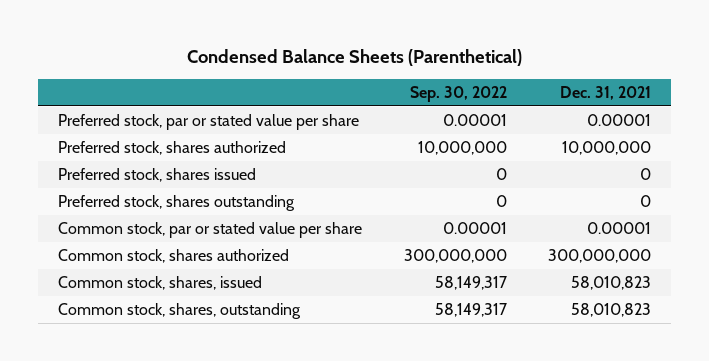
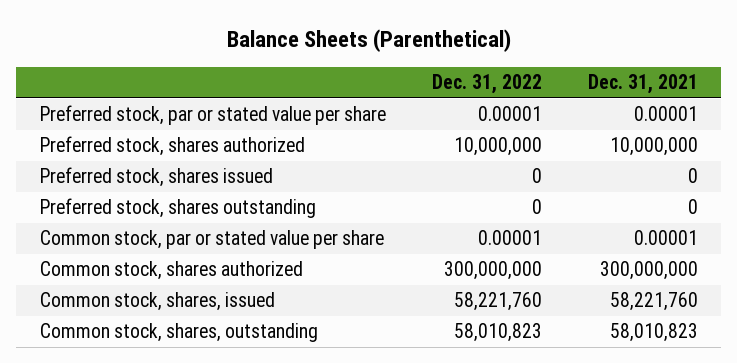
- Condensed Balance Sheets (Parenthetical)
+ Balance Sheets (Parenthetical)
- | Sep. 30, 2022 | Dec. 31, 2021
+ | Dec. 31, 2022 | Dec. 31, 2021
- Common stock, shares, issued | 58,149,317 | 58,010,823
+ Common stock, shares, issued | 58,221,760 | 58,221,760

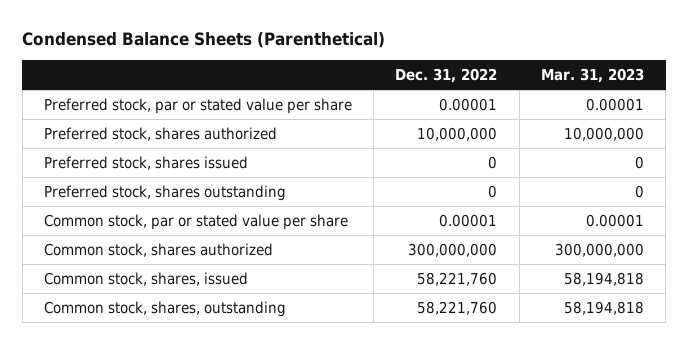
- Balance Sheets (Parenthetical)
+ Condensed Balance Sheets (Parenthetical)
- | Dec. 31, 2022 | Dec. 31, 2021
+ | Dec. 31, 2022 | Mar. 31, 2023
- Common stock, shares, outstanding | 58,010,823 | 58,010,823
+ Common stock, shares, outstanding | 58,221,760 | 58,194,818

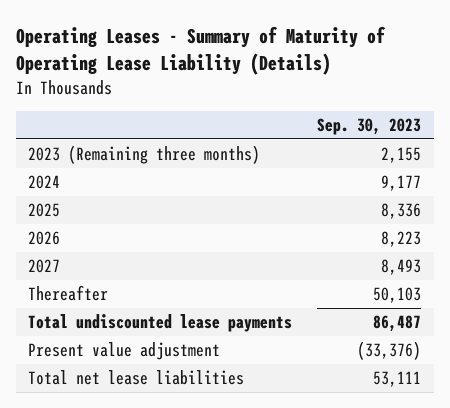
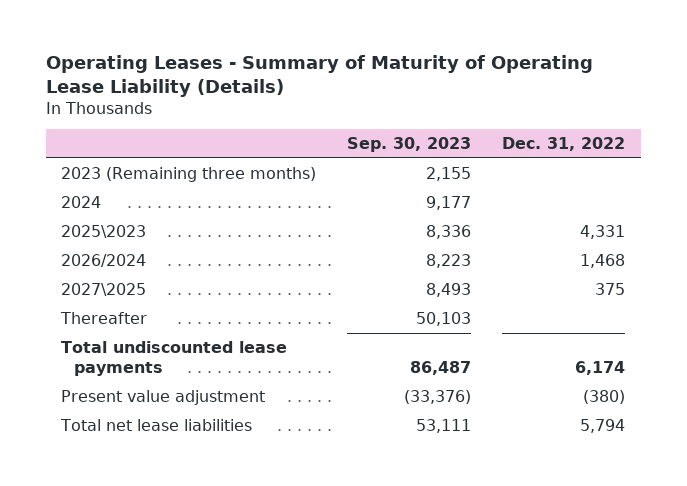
- | Sep. 30, 2023
+ | Sep. 30, 2023 | Dec. 31, 2022
- 2025 | 8,336
- 2026 | 8,223
- 2027 | 8,493
+ 2025\2023 | 8,336 | 4,331
+ 2026/2024 | 8,223 | 1,468
+ 2027\2025 | 8,493 | 375

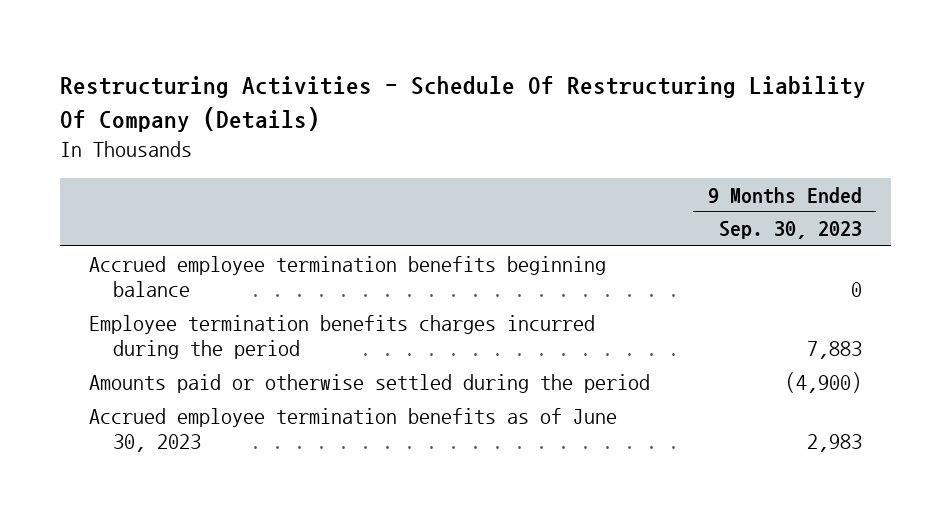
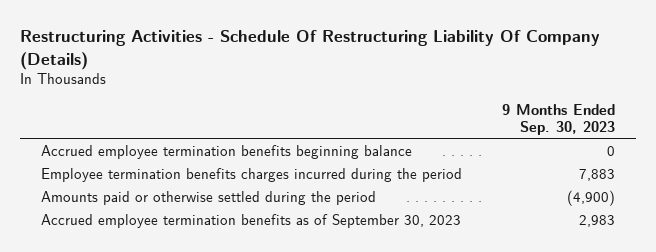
- Accrued employee termination benefits as of June 30, 2023 | 2,983
+ Accrued employee termination benefits as of September 30, 2023 | 2,983

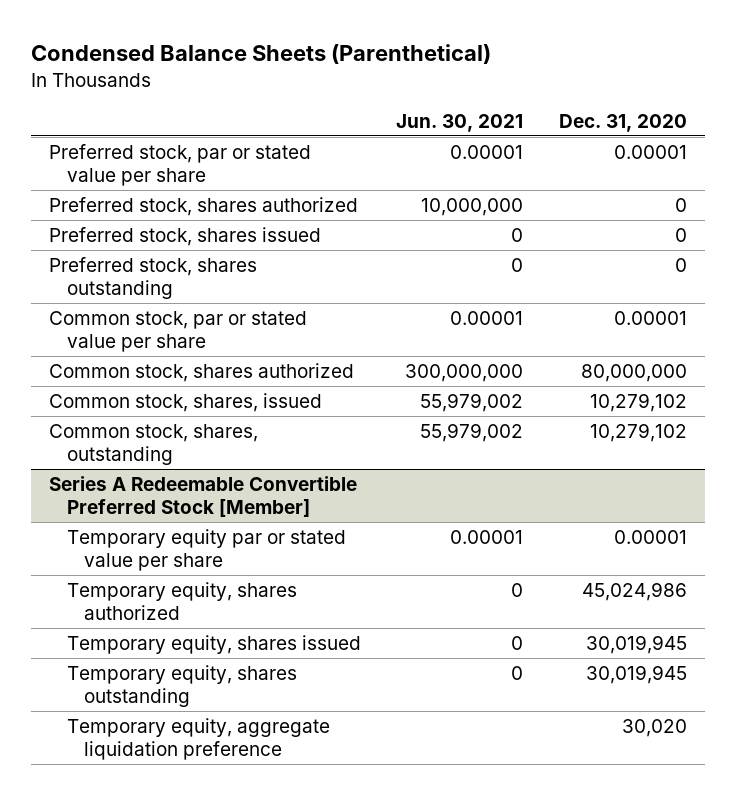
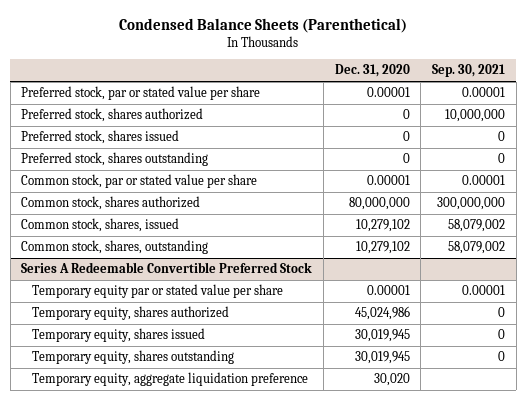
- | Jun. 30, 2021 | Dec. 31, 2020
+ | Dec. 31, 2020 | Sep. 30, 2021
- Series A Redeemable Convertible Preferred Stock [Member]
+ Series A Redeemable Convertible Preferred Stock

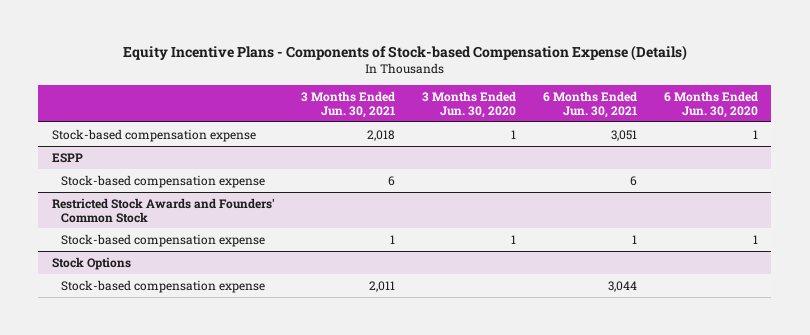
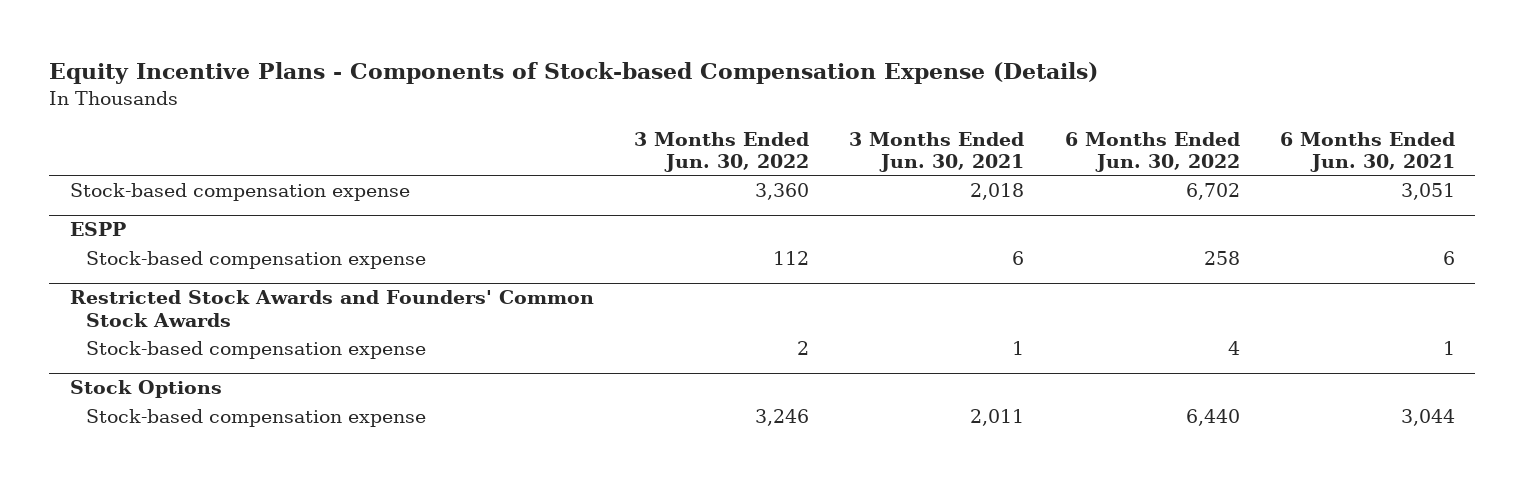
- | 3 Months Ended Jun. 30, 2021 | 3 Months Ended Jun. 30, 2020 | 6 Months Ended Jun. 30, 2021 | 6 Months Ended Jun. 30, 2020
+ | 3 Months Ended Jun. 30, 2022 | 3 Months Ended Jun. 30, 2021 | 6 Months Ended Jun. 30, 2022 | 6 Months Ended Jun. 30, 2021
- Restricted Stock Awards and Founders' Common Stock
+ Restricted Stock Awards and Founders' Common Stock Awards

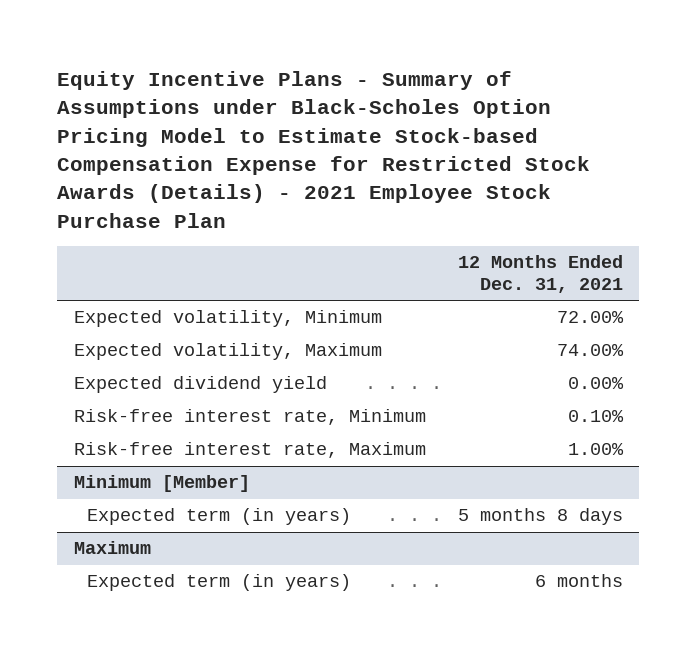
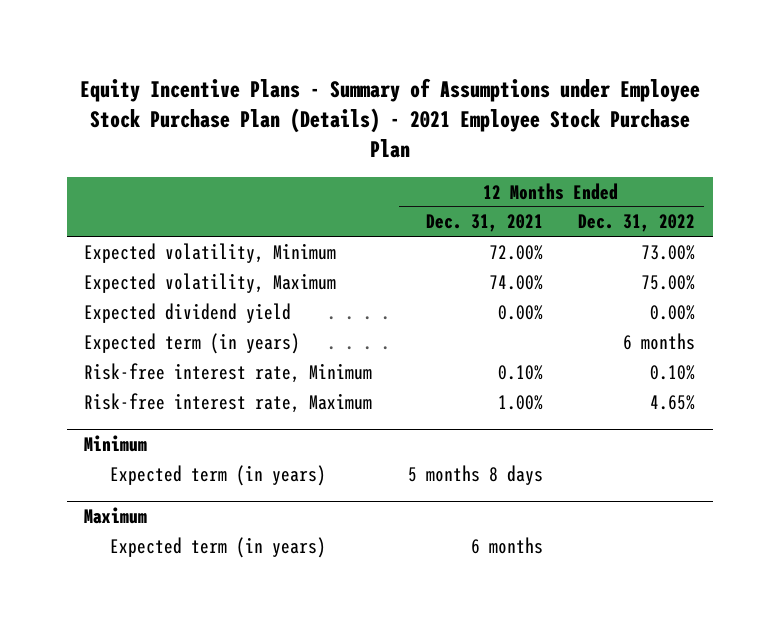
- Equity Incentive Plans - Summary of Assumptions under Black-Scholes Option Pricing Model to Estimate Stock-based Compensation Expense for Restricted Stock Awards (Details) - 2021 Employee Stock Purchase Plan
+ Equity Incentive Plans - Summary of Assumptions under Employee Stock Purchase Plan (Details) - 2021 Employee Stock Purchase Plan
- | 12 Months Ended Dec. 31, 2021
+ | 12 Months Ended Dec. 31, 2021 | 12 Months Ended Dec. 31, 2022
+ Expected term (in years) | | 6 months
- Minimum [Member]
+ Minimum

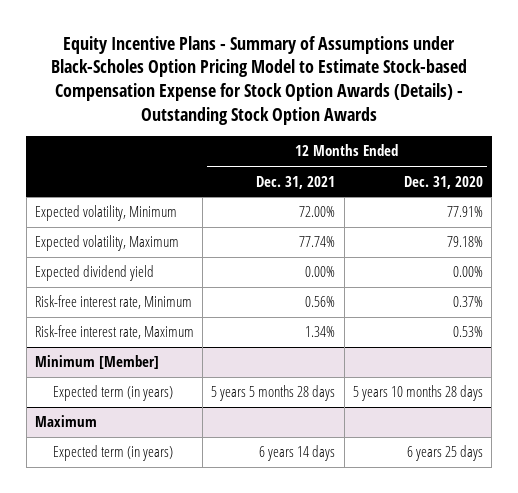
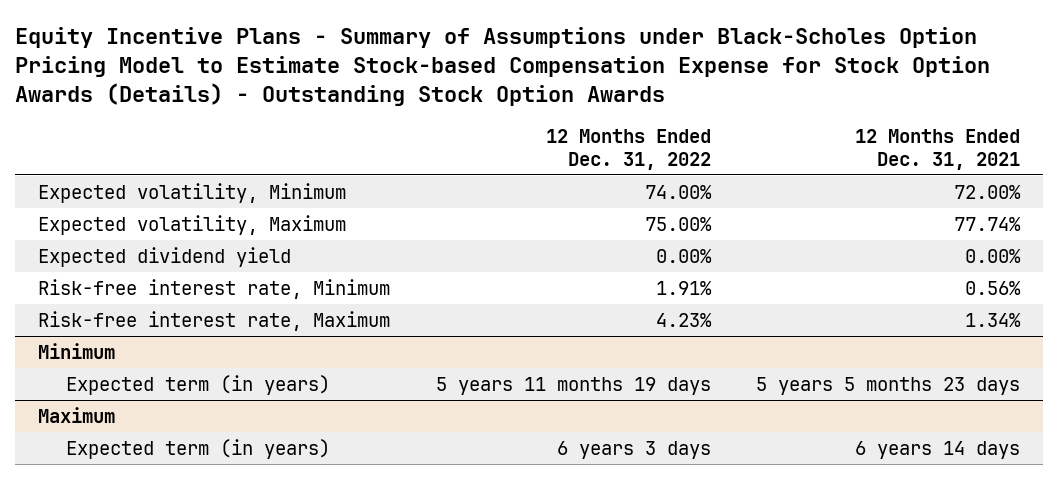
- | 12 Months Ended Dec. 31, 2021 | 12 Months Ended Dec. 31, 2020
+ | 12 Months Ended Dec. 31, 2022 | 12 Months Ended Dec. 31, 2021
- Minimum [Member]
- Expected term (in years) | 5 years 5 months 28 days | 5 years 10 months 28 days
+ Minimum
+ Expected term (in years) | 5 years 11 months 19 days | 5 years 5 months 23 days

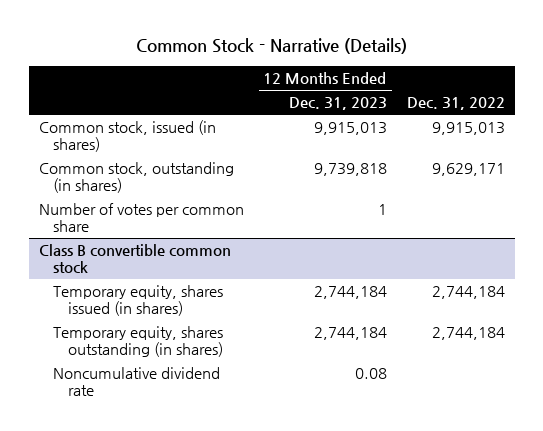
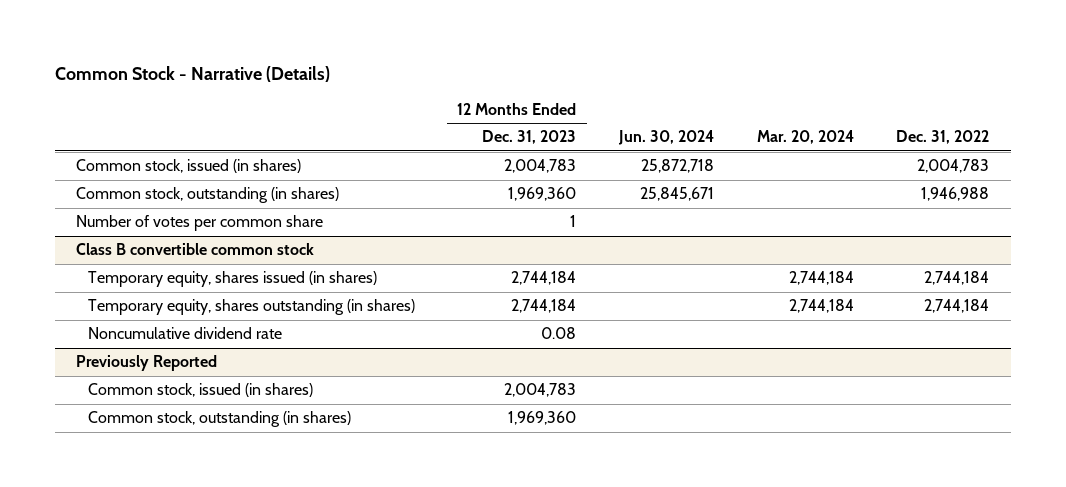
- | 12 Months Ended Dec. 31, 2023 | Dec. 31, 2022
+ | 12 Months Ended Dec. 31, 2023 | Jun. 30, 2024 | Mar. 20, 2024 | Dec. 31, 2022
- Common stock, issued (in shares) | 9,915,013 | 9,915,013
- Common stock, outstanding (in shares) | 9,739,818 | 9,629,171
+ Common stock, issued (in shares) | 2,004,783 | 25,872,718 | | 2,004,783
+ Common stock, outstanding (in shares) | 1,969,360 | 25,845,671 | | 1,946,988
+ Previously Reported
+ Common stock, issued (in shares) | 2,004,783 | | |
+ Common stock, outstanding (in shares) | 1,969,360 | | |

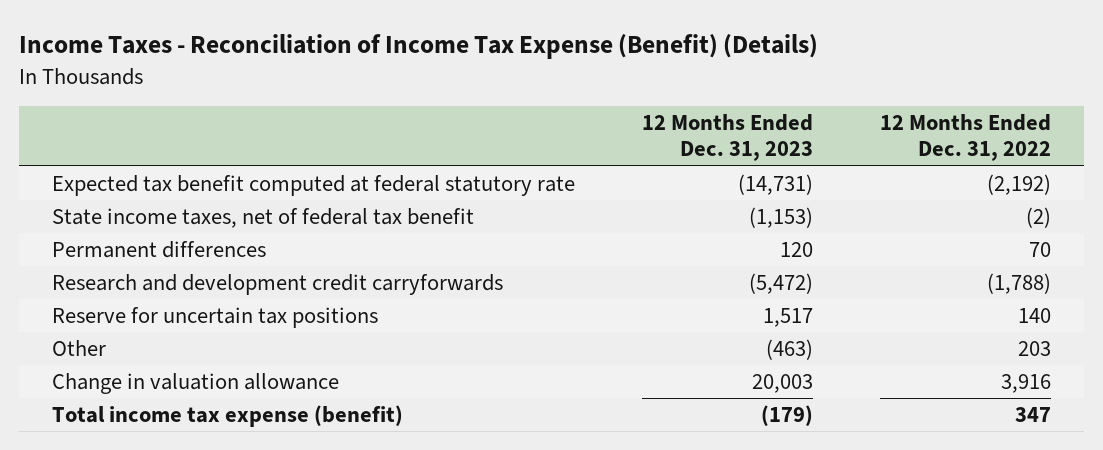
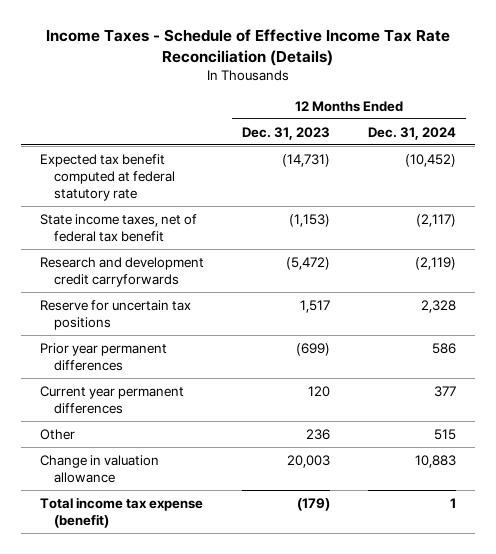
- Income Taxes - Reconciliation of Income Tax Expense (Benefit) (Details)
+ Income Taxes - Schedule of Effective Income Tax Rate Reconciliation (Details)
- | 12 Months Ended Dec. 31, 2023 | 12 Months Ended Dec. 31, 2022
+ | 12 Months Ended Dec. 31, 2023 | 12 Months Ended Dec. 31, 2024
- Permanent differences | 120 | 70
- Other | (463) | 203
+ Prior year permanent differences | (699) | 586
+ Current year permanent differences | 120 | 377
+ Other | 236 | 515

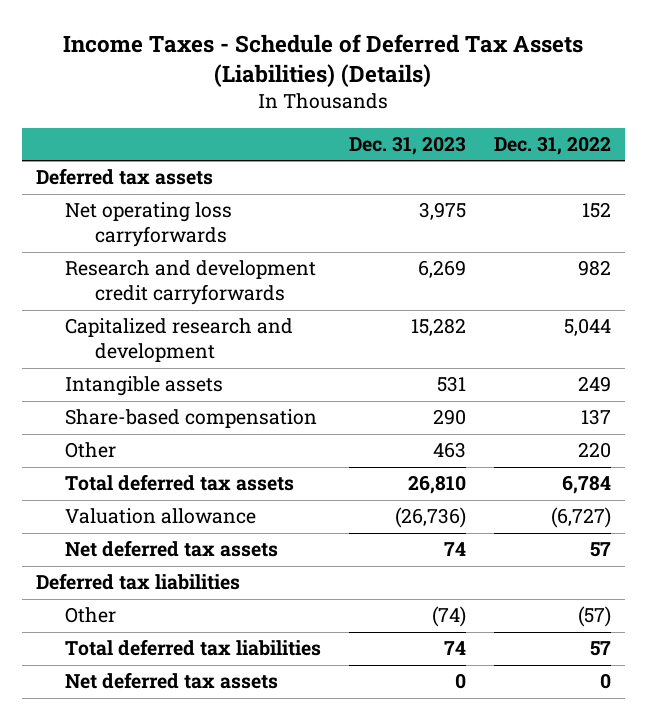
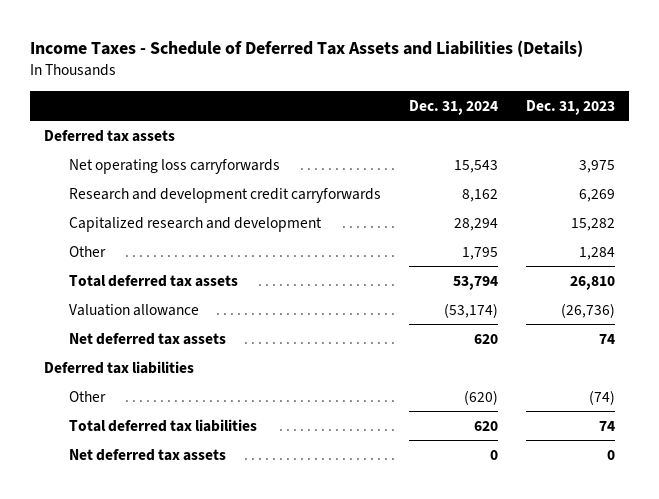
- Income Taxes - Schedule of Deferred Tax Assets (Liabilities) (Details)
+ Income Taxes - Schedule of Deferred Tax Assets and Liabilities (Details)
- | Dec. 31, 2023 | Dec. 31, 2022
+ | Dec. 31, 2024 | Dec. 31, 2023
- Intangible assets | 531 | 249
- Share-based compensation | 290 | 137
- Other | 463 | 220
+ Other | 1,795 | 1,284

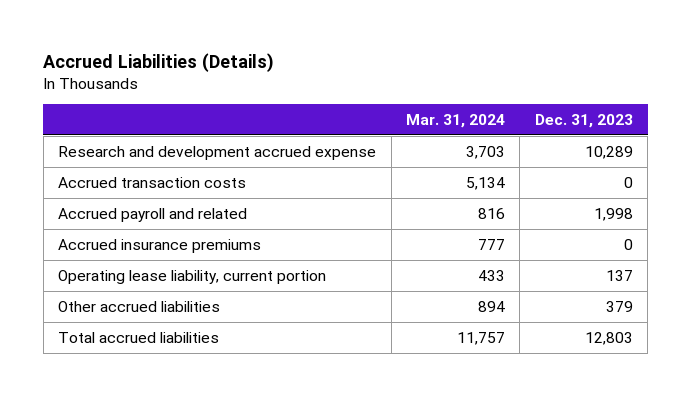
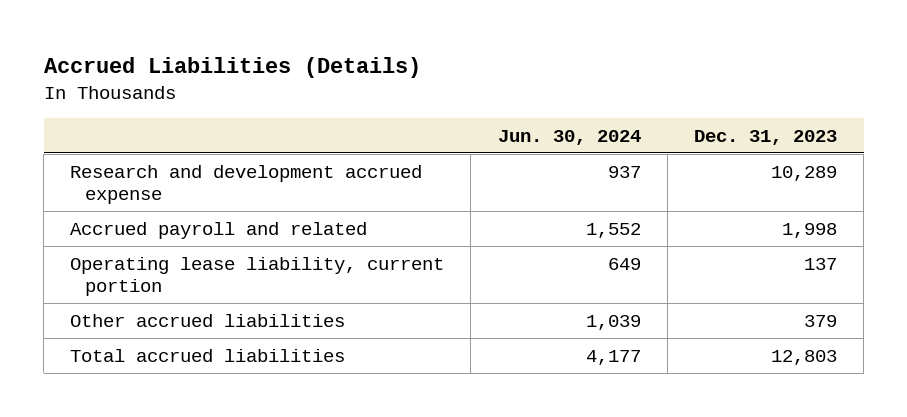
- | Mar. 31, 2024 | Dec. 31, 2023
+ | Jun. 30, 2024 | Dec. 31, 2023
- Accrued transaction costs | 5,134 | 0
- Accrued insurance premiums | 777 | 0

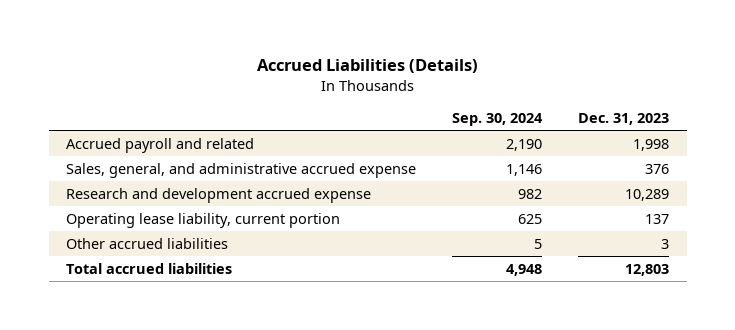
- | Jun. 30, 2024 | Dec. 31, 2023
+ | Sep. 30, 2024 | Dec. 31, 2023
+ Sales, general, and administrative accrued expense | 1,146 | 376
moved down: Research and development accrued expense | 982 | 10,289
- Other accrued liabilities | 1,039 | 379
+ Other accrued liabilities | 5 | 3

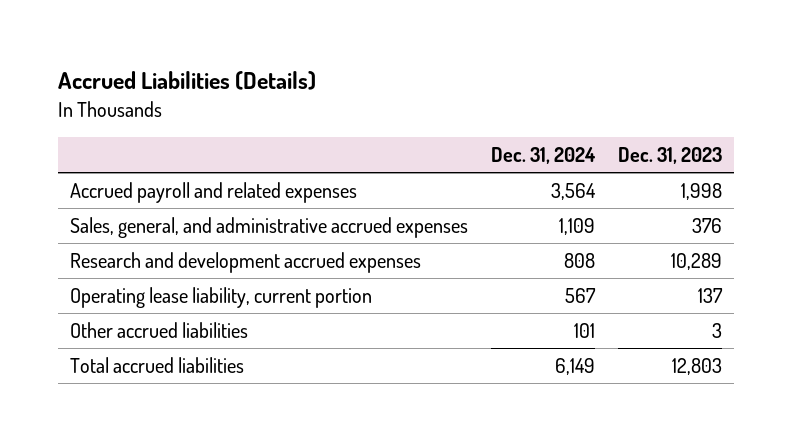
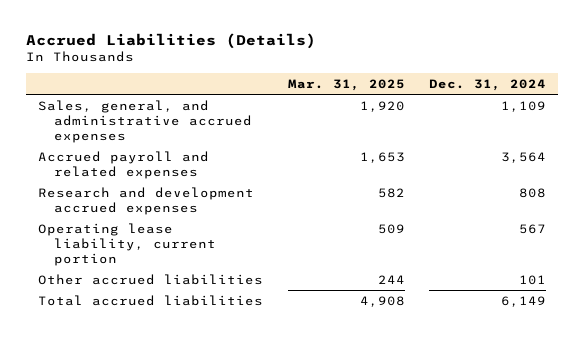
- | Dec. 31, 2024 | Dec. 31, 2023
+ | Mar. 31, 2025 | Dec. 31, 2024
moved down: Accrued payroll and related expenses | 1,653 | 3,564

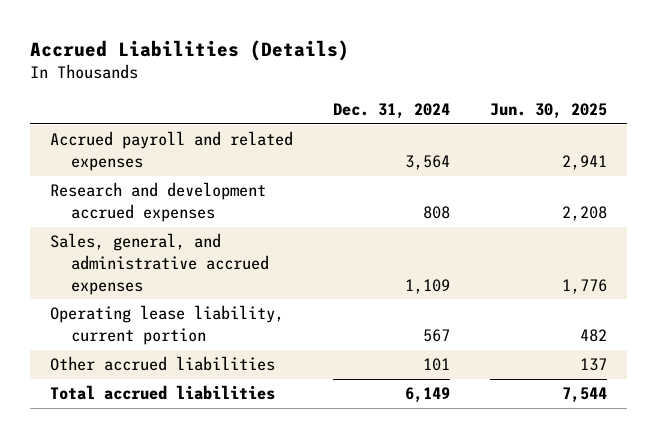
- | Mar. 31, 2025 | Dec. 31, 2024
+ | Dec. 31, 2024 | Jun. 30, 2025
moved down: Sales, general, and administrative accrued expenses | 1,109 | 1,776

